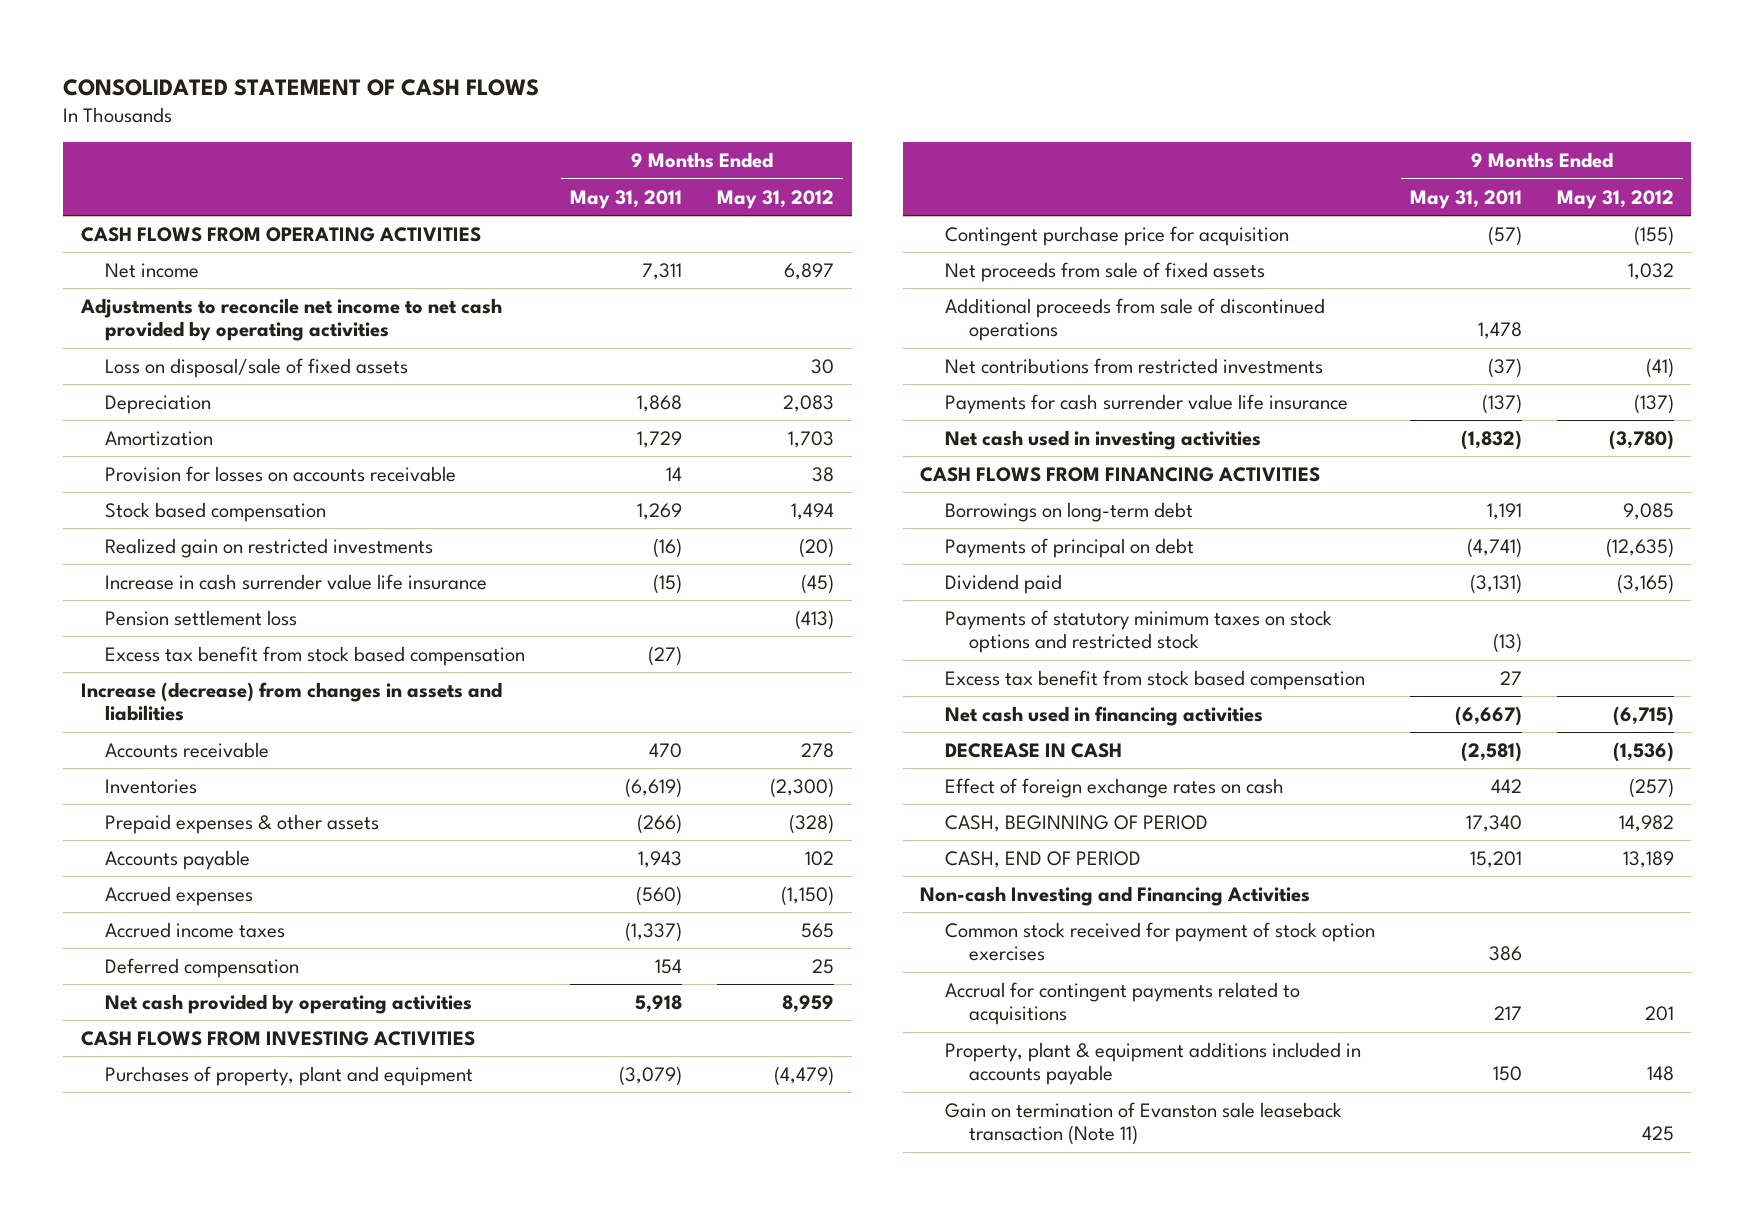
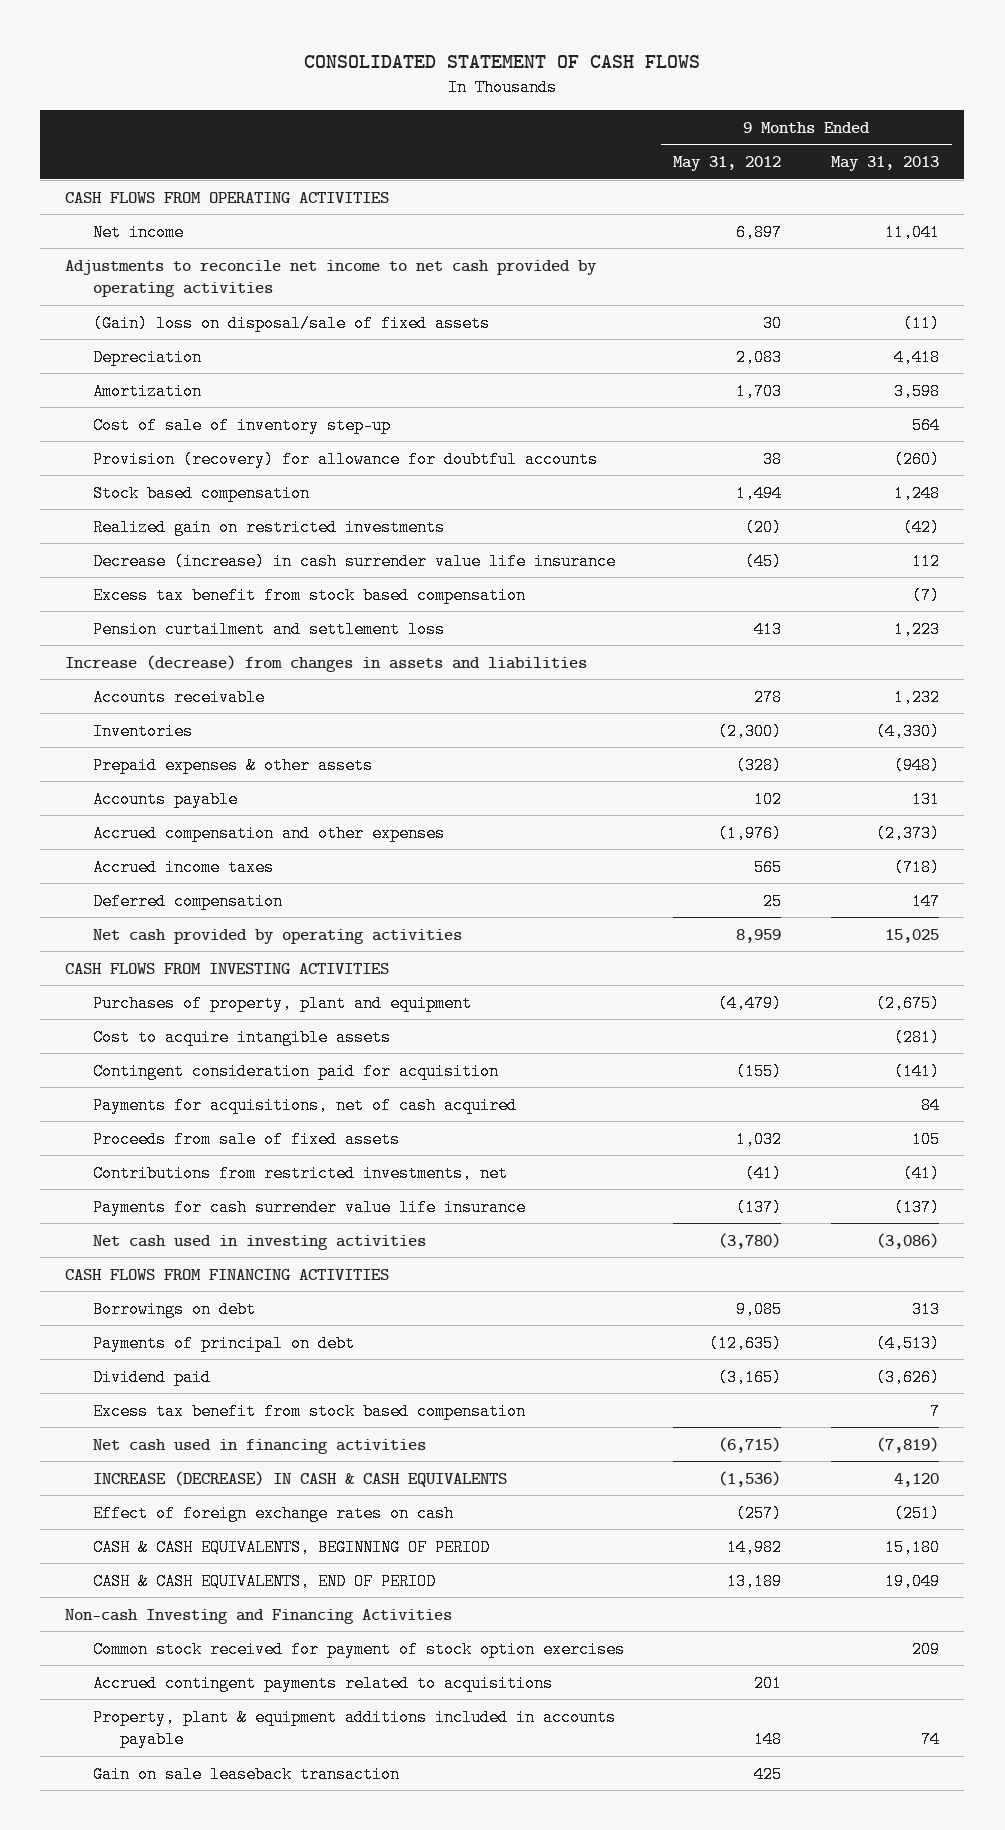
- | 9 Months Ended May 31, 2011 | 9 Months Ended May 31, 2012
+ | 9 Months Ended May 31, 2012 | 9 Months Ended May 31, 2013
- Loss on disposal/sale of fixed assets | | 30
+ (Gain) loss on disposal/sale of fixed assets | 30 | (11)
- Provision for losses on accounts receivable | 14 | 38
+ Cost of sale of inventory step-up | | 564
+ Provision (recovery) for allowance for doubtful accounts | 38 | (260)
- Increase in cash surrender value life insurance | (15) | (45)
- Pension settlement loss | | (413)
+ Decrease (increase) in cash surrender value life insurance | (45) | 112
+ Pension curtailment and settlement loss | 413 | 1,223
- Accrued expenses | (560) | (1,150)
+ Accrued compensation and other expenses | (1,976) | (2,373)
- Contingent purchase price for acquisition | (57) | (155)
- Net proceeds from sale of fixed assets | | 1,032
- Additional proceeds from sale of discontinued operations | 1,478 |
- Net contributions from restricted investments | (37) | (41)
+ Cost to acquire intangible assets | | (281)
+ Contingent consideration paid for acquisition | (155) | (141)
+ Payments for acquisitions, net of cash acquired | | 84
+ Proceeds from sale of fixed assets | 1,032 | 105
+ Contributions from restricted investments, net | (41) | (41)
- Borrowings on long-term debt | 1,191 | 9,085
+ Borrowings on debt | 9,085 | 313
- Payments of statutory minimum taxes on stock options and restricted stock | (13) |
- DECREASE IN CASH | (2,581) | (1,536)
+ INCREASE (DECREASE) IN CASH & CASH EQUIVALENTS | (1,536) | 4,120
- CASH, BEGINNING OF PERIOD | 17,340 | 14,982
- CASH, END OF PERIOD | 15,201 | 13,189
+ CASH & CASH EQUIVALENTS, BEGINNING OF PERIOD | 14,982 | 15,180
+ CASH & CASH EQUIVALENTS, END OF PERIOD | 13,189 | 19,049
- Accrual for contingent payments related to acquisitions | 217 | 201
+ Accrued contingent payments related to acquisitions | 201 |
- Gain on termination of Evanston sale leaseback transaction (Note 11) | | 425
+ Gain on sale leaseback transaction | 425 |

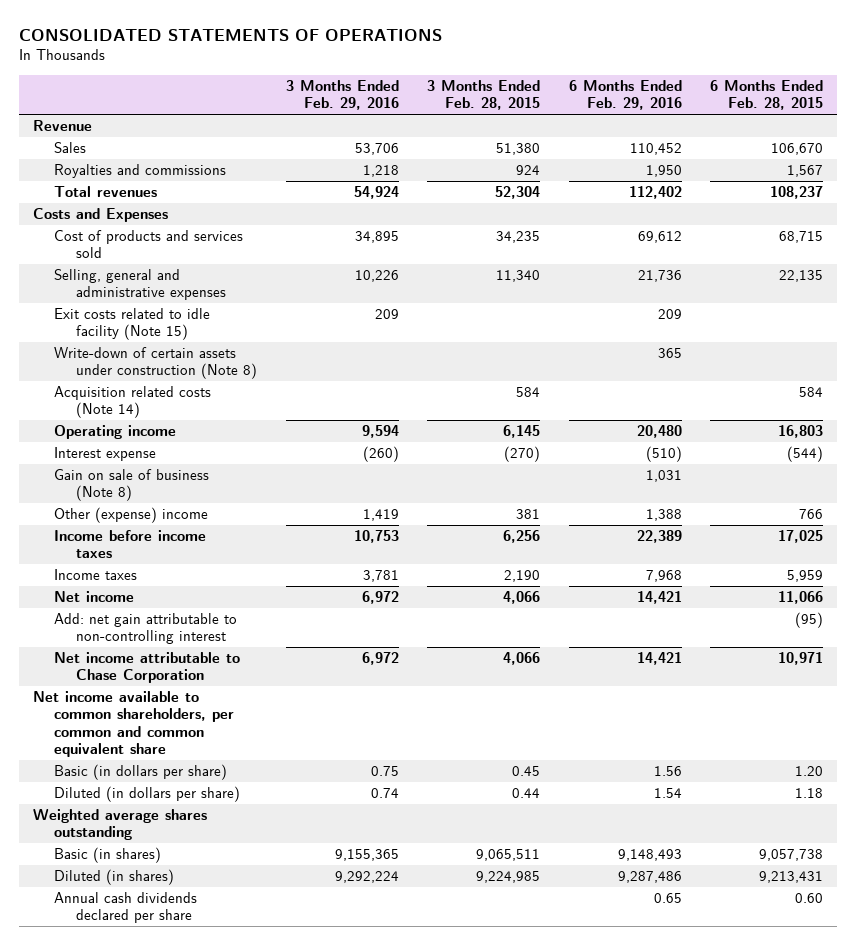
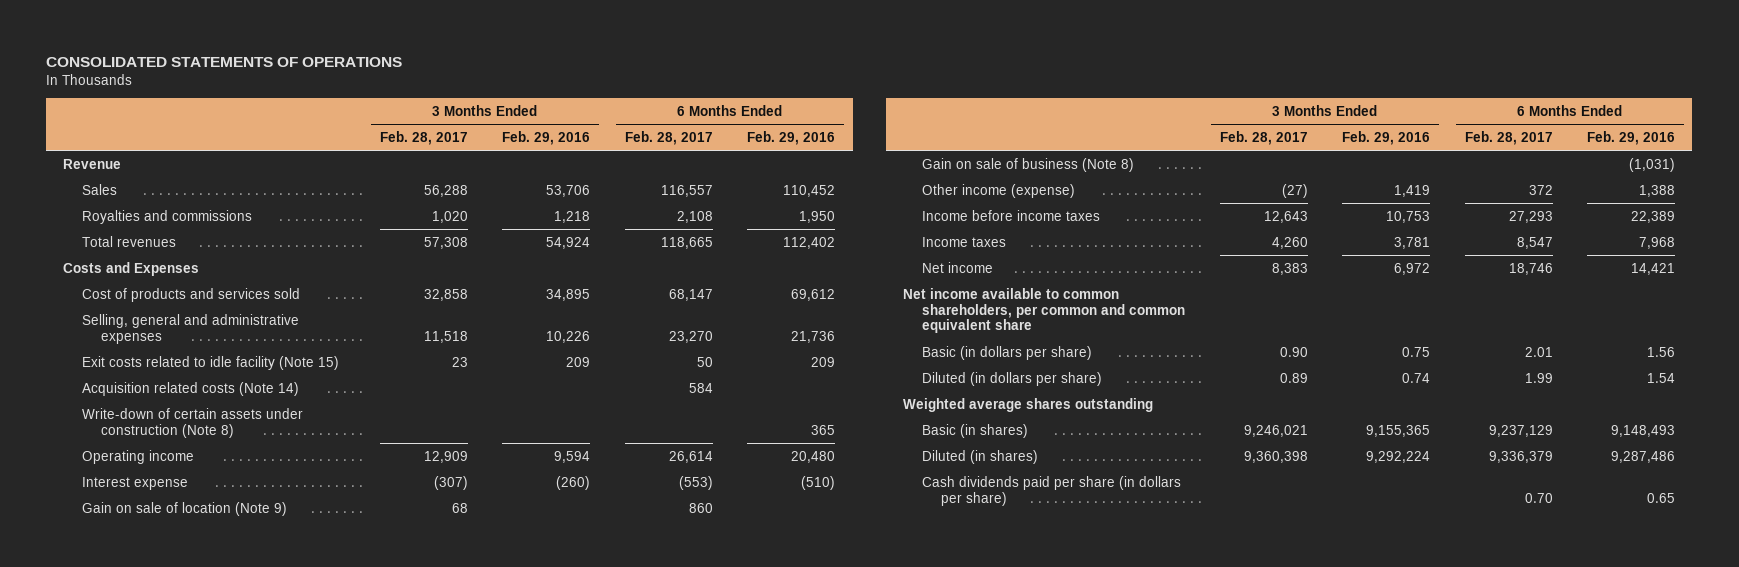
- | 3 Months Ended Feb. 29, 2016 | 3 Months Ended Feb. 28, 2015 | 6 Months Ended Feb. 29, 2016 | 6 Months Ended Feb. 28, 2015
+ | 3 Months Ended Feb. 28, 2017 | 3 Months Ended Feb. 29, 2016 | 6 Months Ended Feb. 28, 2017 | 6 Months Ended Feb. 29, 2016
moved down: Write-down of certain assets under construction (Note 8) | | | | 365
- Gain on sale of business (Note 8) | | | 1,031 |
- Other (expense) income | 1,419 | 381 | 1,388 | 766
+ Gain on sale of location (Note 9) | 68 | | 860 |
+ Gain on sale of business (Note 8) | | | | (1,031)
+ Other income (expense) | (27) | 1,419 | 372 | 1,388
- Add: net gain attributable to non-controlling interest | | | | (95)
- Net income attributable to Chase Corporation | 6,972 | 4,066 | 14,421 | 10,971
- Annual cash dividends declared per share | | | 0.65 | 0.60
+ Cash dividends paid per share (in dollars per share) | | | 0.70 | 0.65

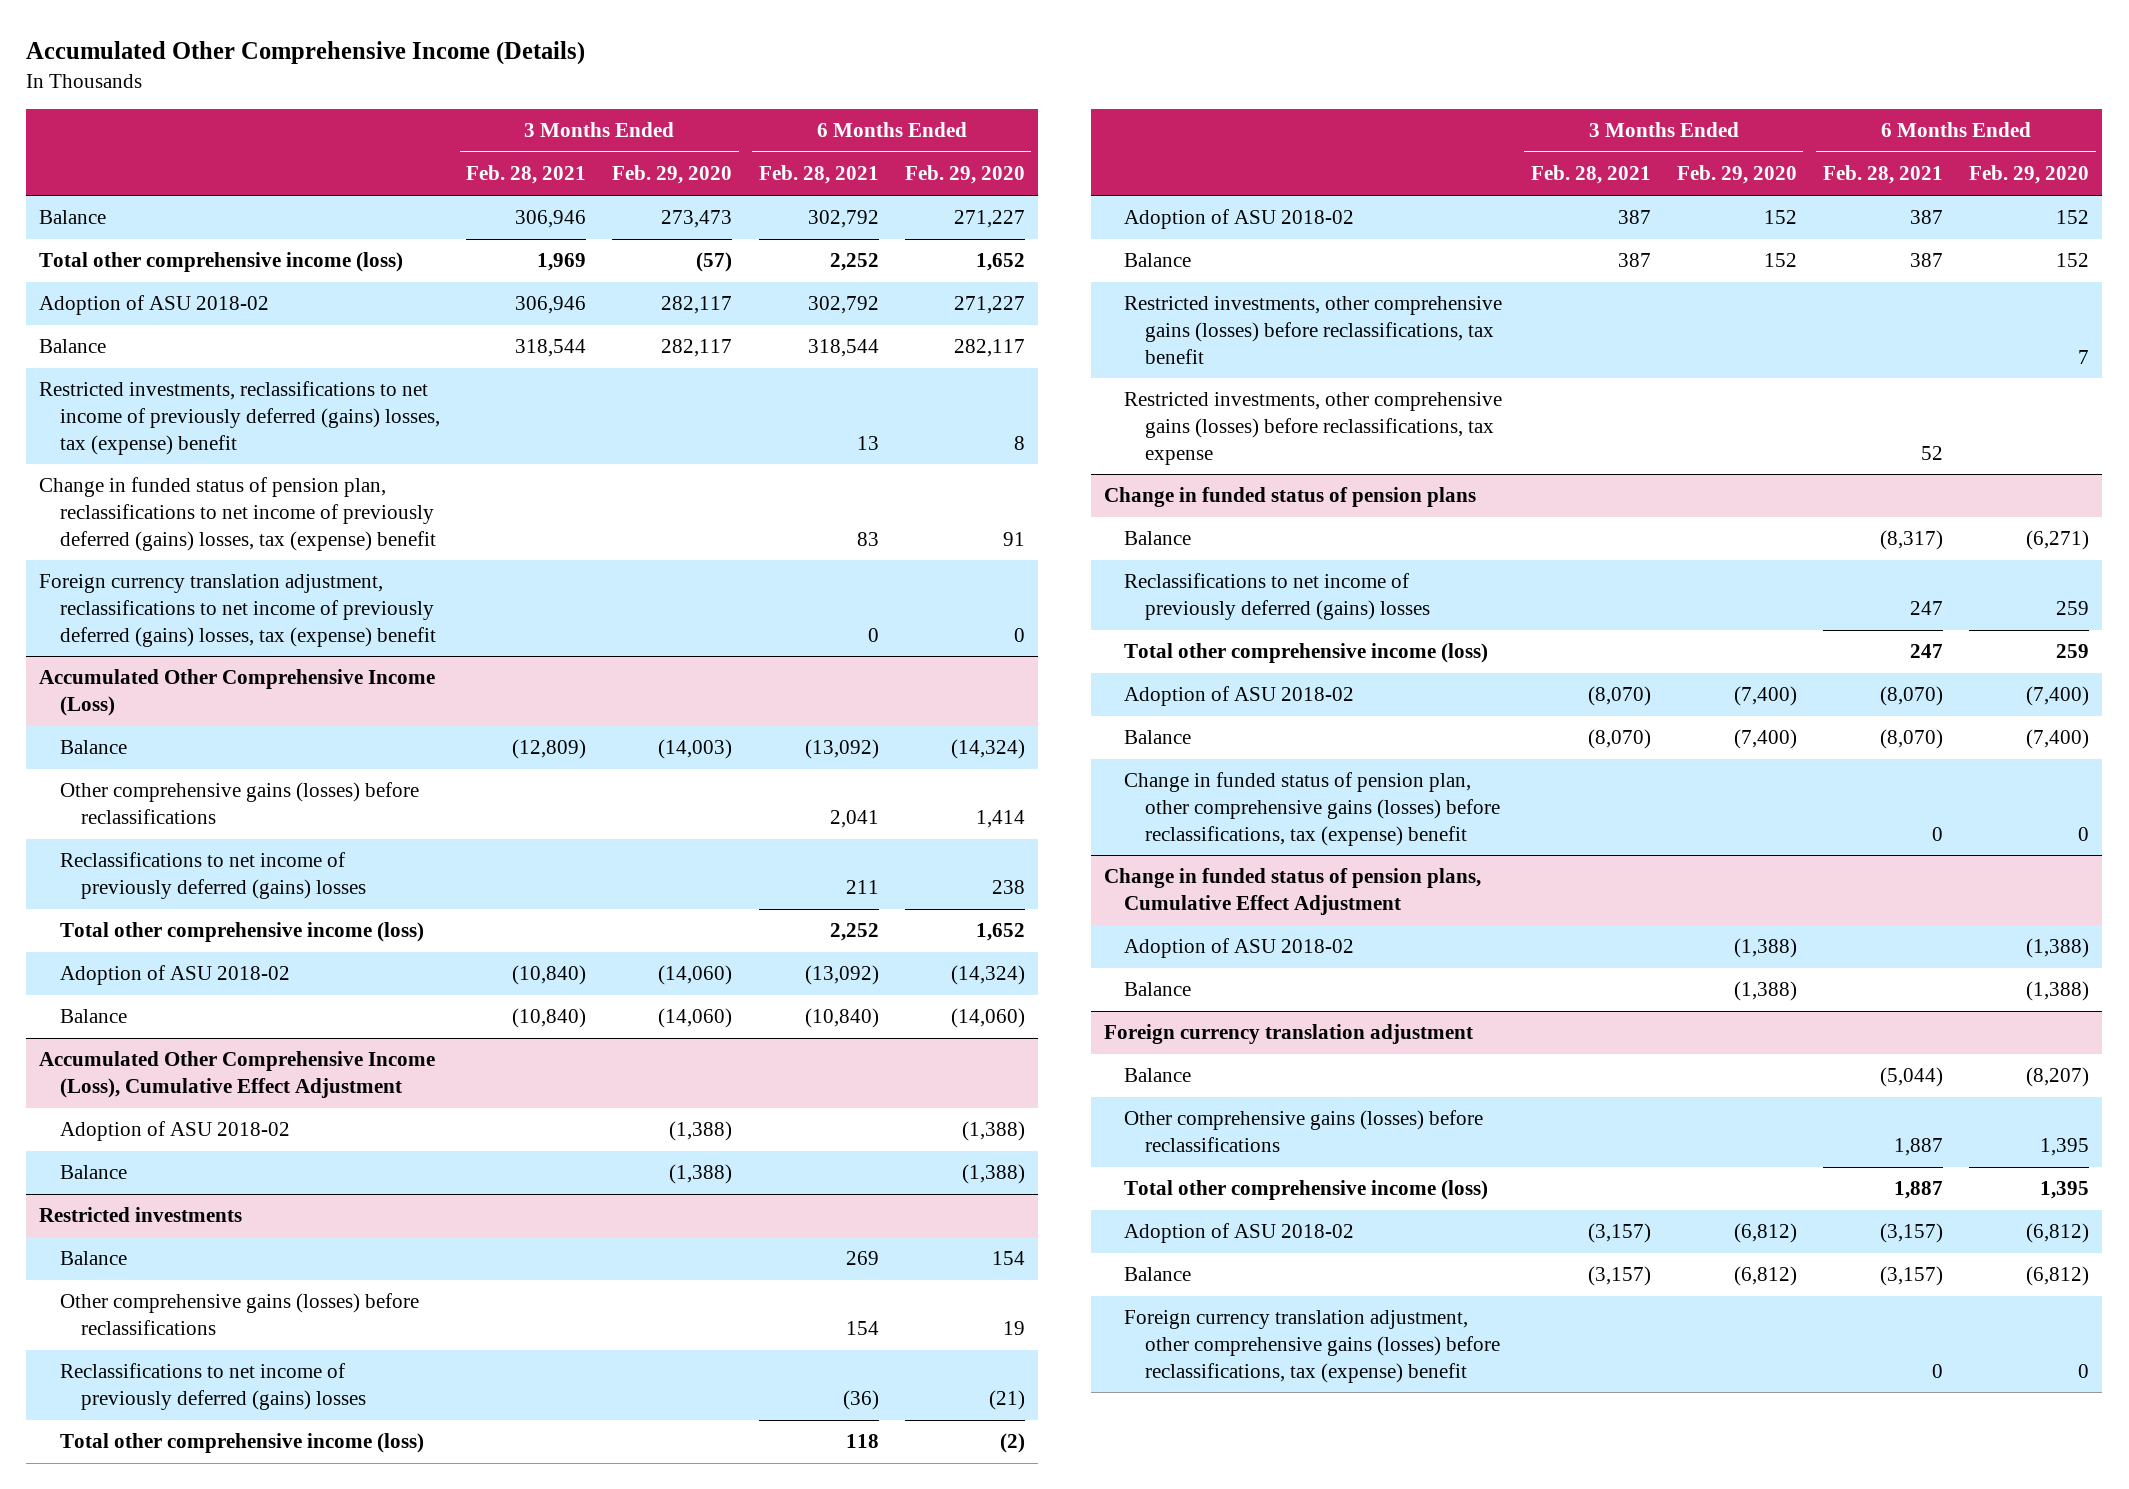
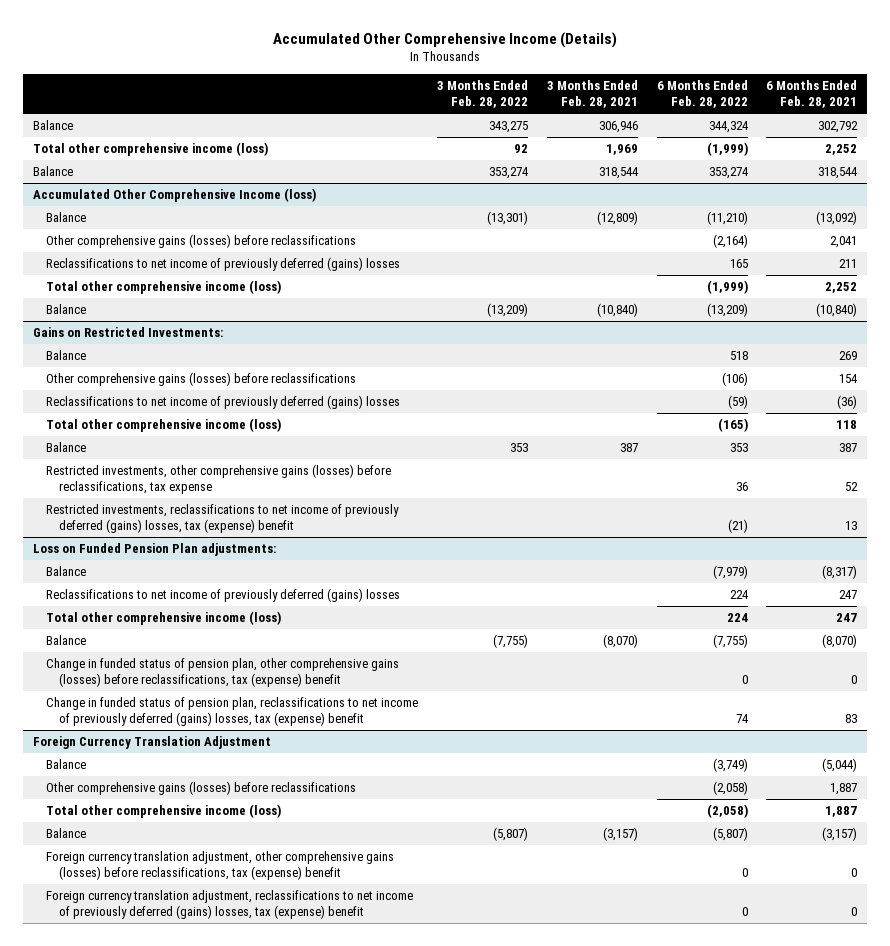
- | 3 Months Ended Feb. 28, 2021 | 3 Months Ended Feb. 29, 2020 | 6 Months Ended Feb. 28, 2021 | 6 Months Ended Feb. 29, 2020
+ | 3 Months Ended Feb. 28, 2022 | 3 Months Ended Feb. 28, 2021 | 6 Months Ended Feb. 28, 2022 | 6 Months Ended Feb. 28, 2021
- Adoption of ASU 2018-02 | 306,946 | 282,117 | 302,792 | 271,227
- Restricted investments, reclassifications to net income of previously deferred (gains) losses, tax (expense) benefit | | | 13 | 8
- Change in funded status of pension plan, reclassifications to net income of previously deferred (gains) losses, tax (expense) benefit | | | 83 | 91
- Foreign currency translation adjustment, reclassifications to net income of previously deferred (gains) losses, tax (expense) benefit | | | 0 | 0
- Accumulated Other Comprehensive Income (Loss)
+ Accumulated Other Comprehensive Income (loss)
- Adoption of ASU 2018-02 | (10,840) | (14,060) | (13,092) | (14,324)
- Accumulated Other Comprehensive Income (Loss), Cumulative Effect Adjustment
- Adoption of ASU 2018-02 | | (1,388) | | (1,388)
- Balance | | (1,388) | | (1,388)
- Restricted investments
+ Gains on Restricted Investments:
- Adoption of ASU 2018-02 | 387 | 152 | 387 | 152
- Restricted investments, other comprehensive gains (losses) before reclassifications, tax benefit | | | | 7
- Change in funded status of pension plans
+ Restricted investments, reclassifications to net income of previously deferred (gains) losses, tax (expense) benefit | | | (21) | 13
+ Loss on Funded Pension Plan adjustments:
- Adoption of ASU 2018-02 | (8,070) | (7,400) | (8,070) | (7,400)
- Change in funded status of pension plans, Cumulative Effect Adjustment
- Adoption of ASU 2018-02 | | (1,388) | | (1,388)
- Balance | | (1,388) | | (1,388)
- Foreign currency translation adjustment
+ Change in funded status of pension plan, reclassifications to net income of previously deferred (gains) losses, tax (expense) benefit | | | 74 | 83
+ Foreign Currency Translation Adjustment
- Adoption of ASU 2018-02 | (3,157) | (6,812) | (3,157) | (6,812)
+ Foreign currency translation adjustment, reclassifications to net income of previously deferred (gains) losses, tax (expense) benefit | | | 0 | 0

